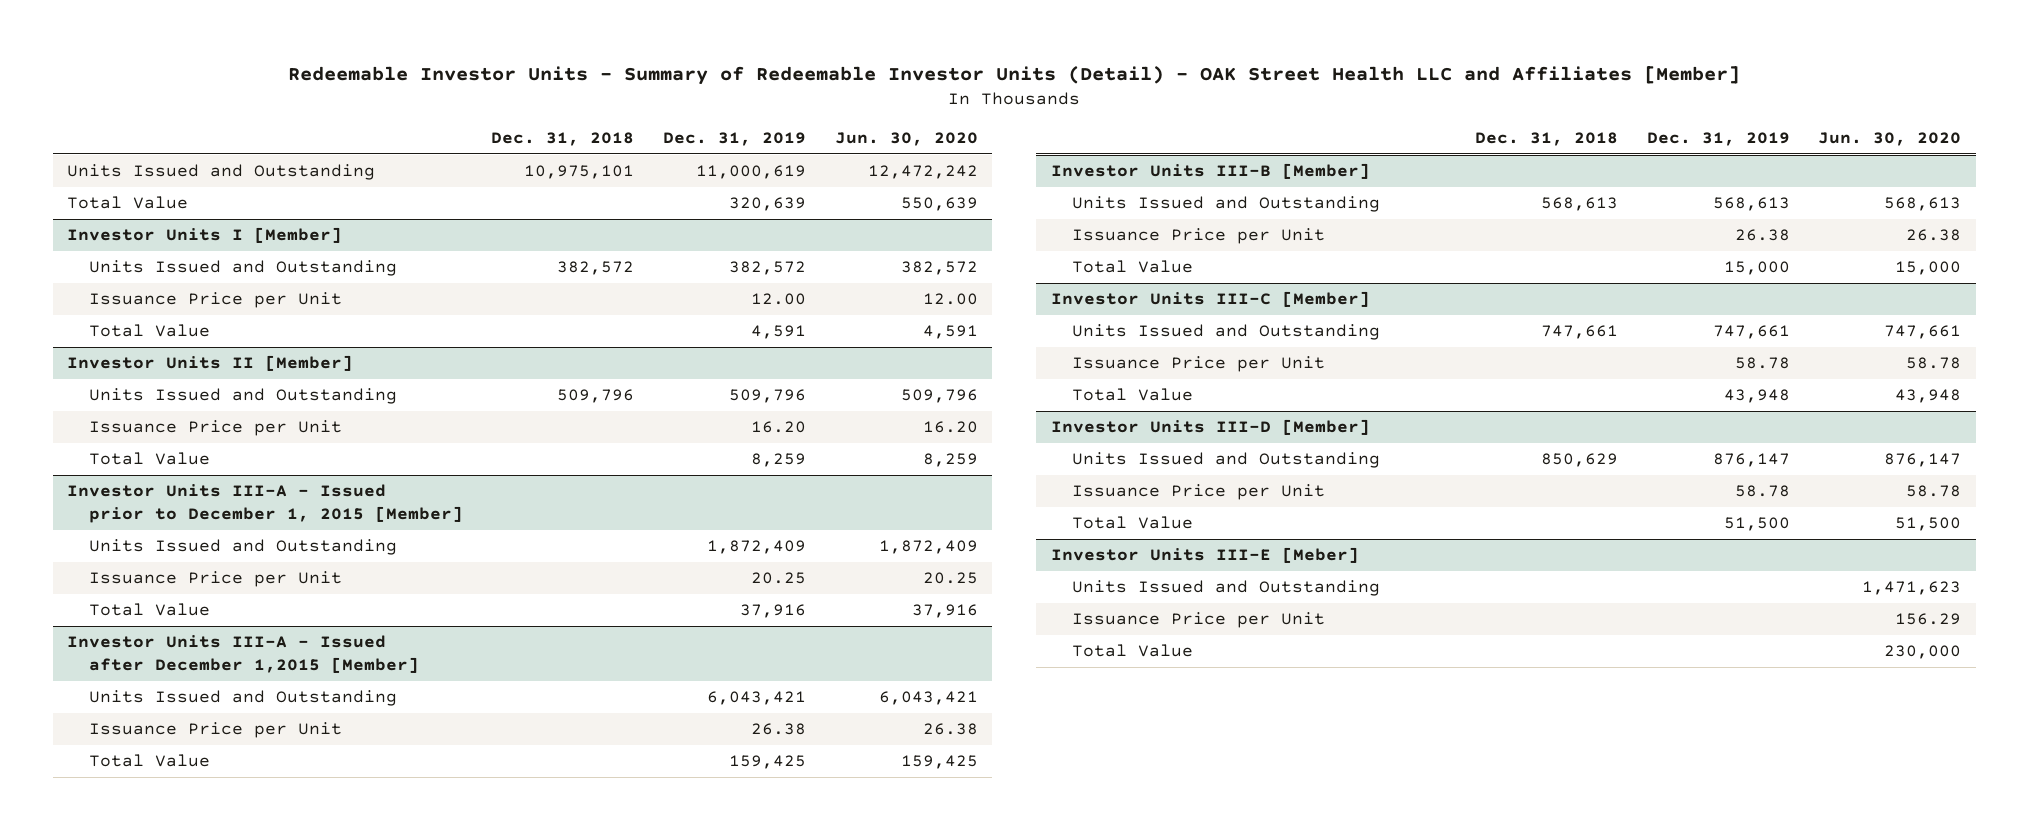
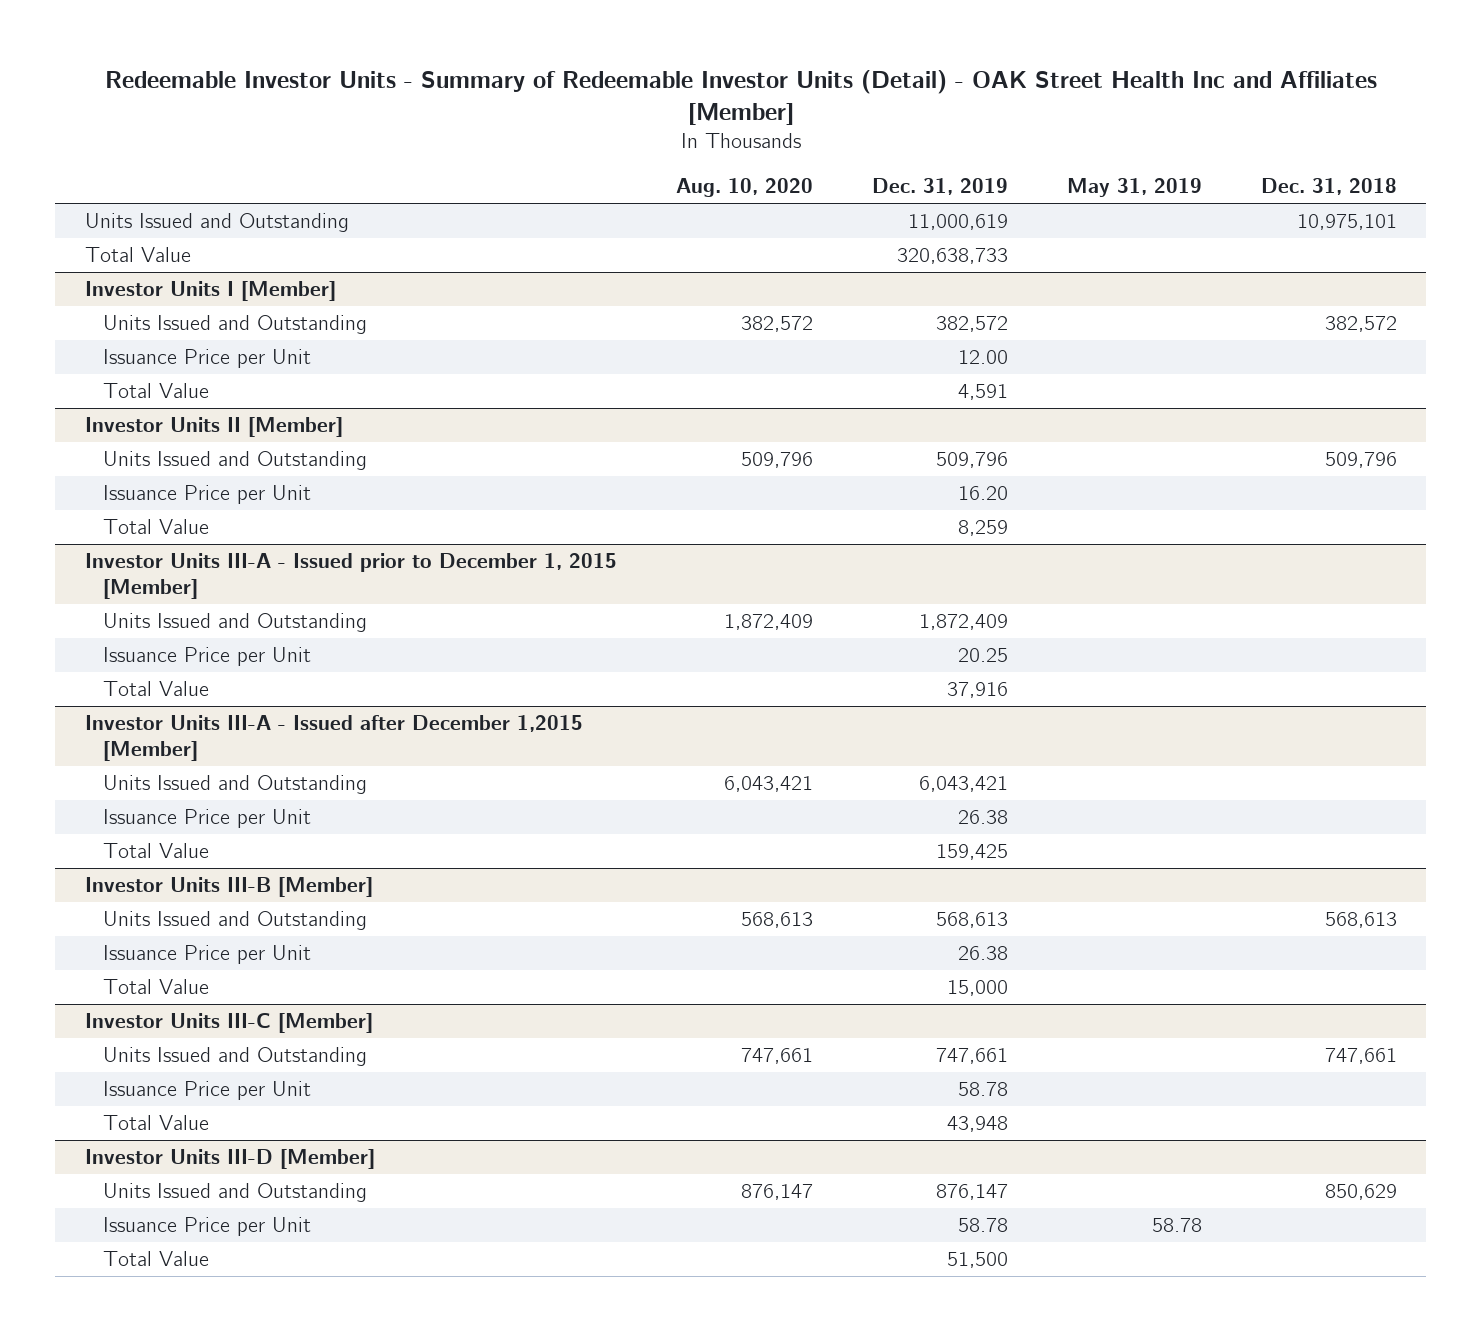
- Redeemable Investor Units - Summary of Redeemable Investor Units (Detail) - OAK Street Health LLC and Affiliates [Member]
+ Redeemable Investor Units - Summary of Redeemable Investor Units (Detail) - OAK Street Health Inc and Affiliates [Member]
- | Dec. 31, 2018 | Dec. 31, 2019 | Jun. 30, 2020
+ | Aug. 10, 2020 | Dec. 31, 2019 | May 31, 2019 | Dec. 31, 2018
- Total Value | | 320,639 | 550,639
+ Total Value | | 320,638,733 | |
- Investor Units III-E [Meber]
- Units Issued and Outstanding | | | 1,471,623
- Issuance Price per Unit | | | 156.29
- Total Value | | | 230,000

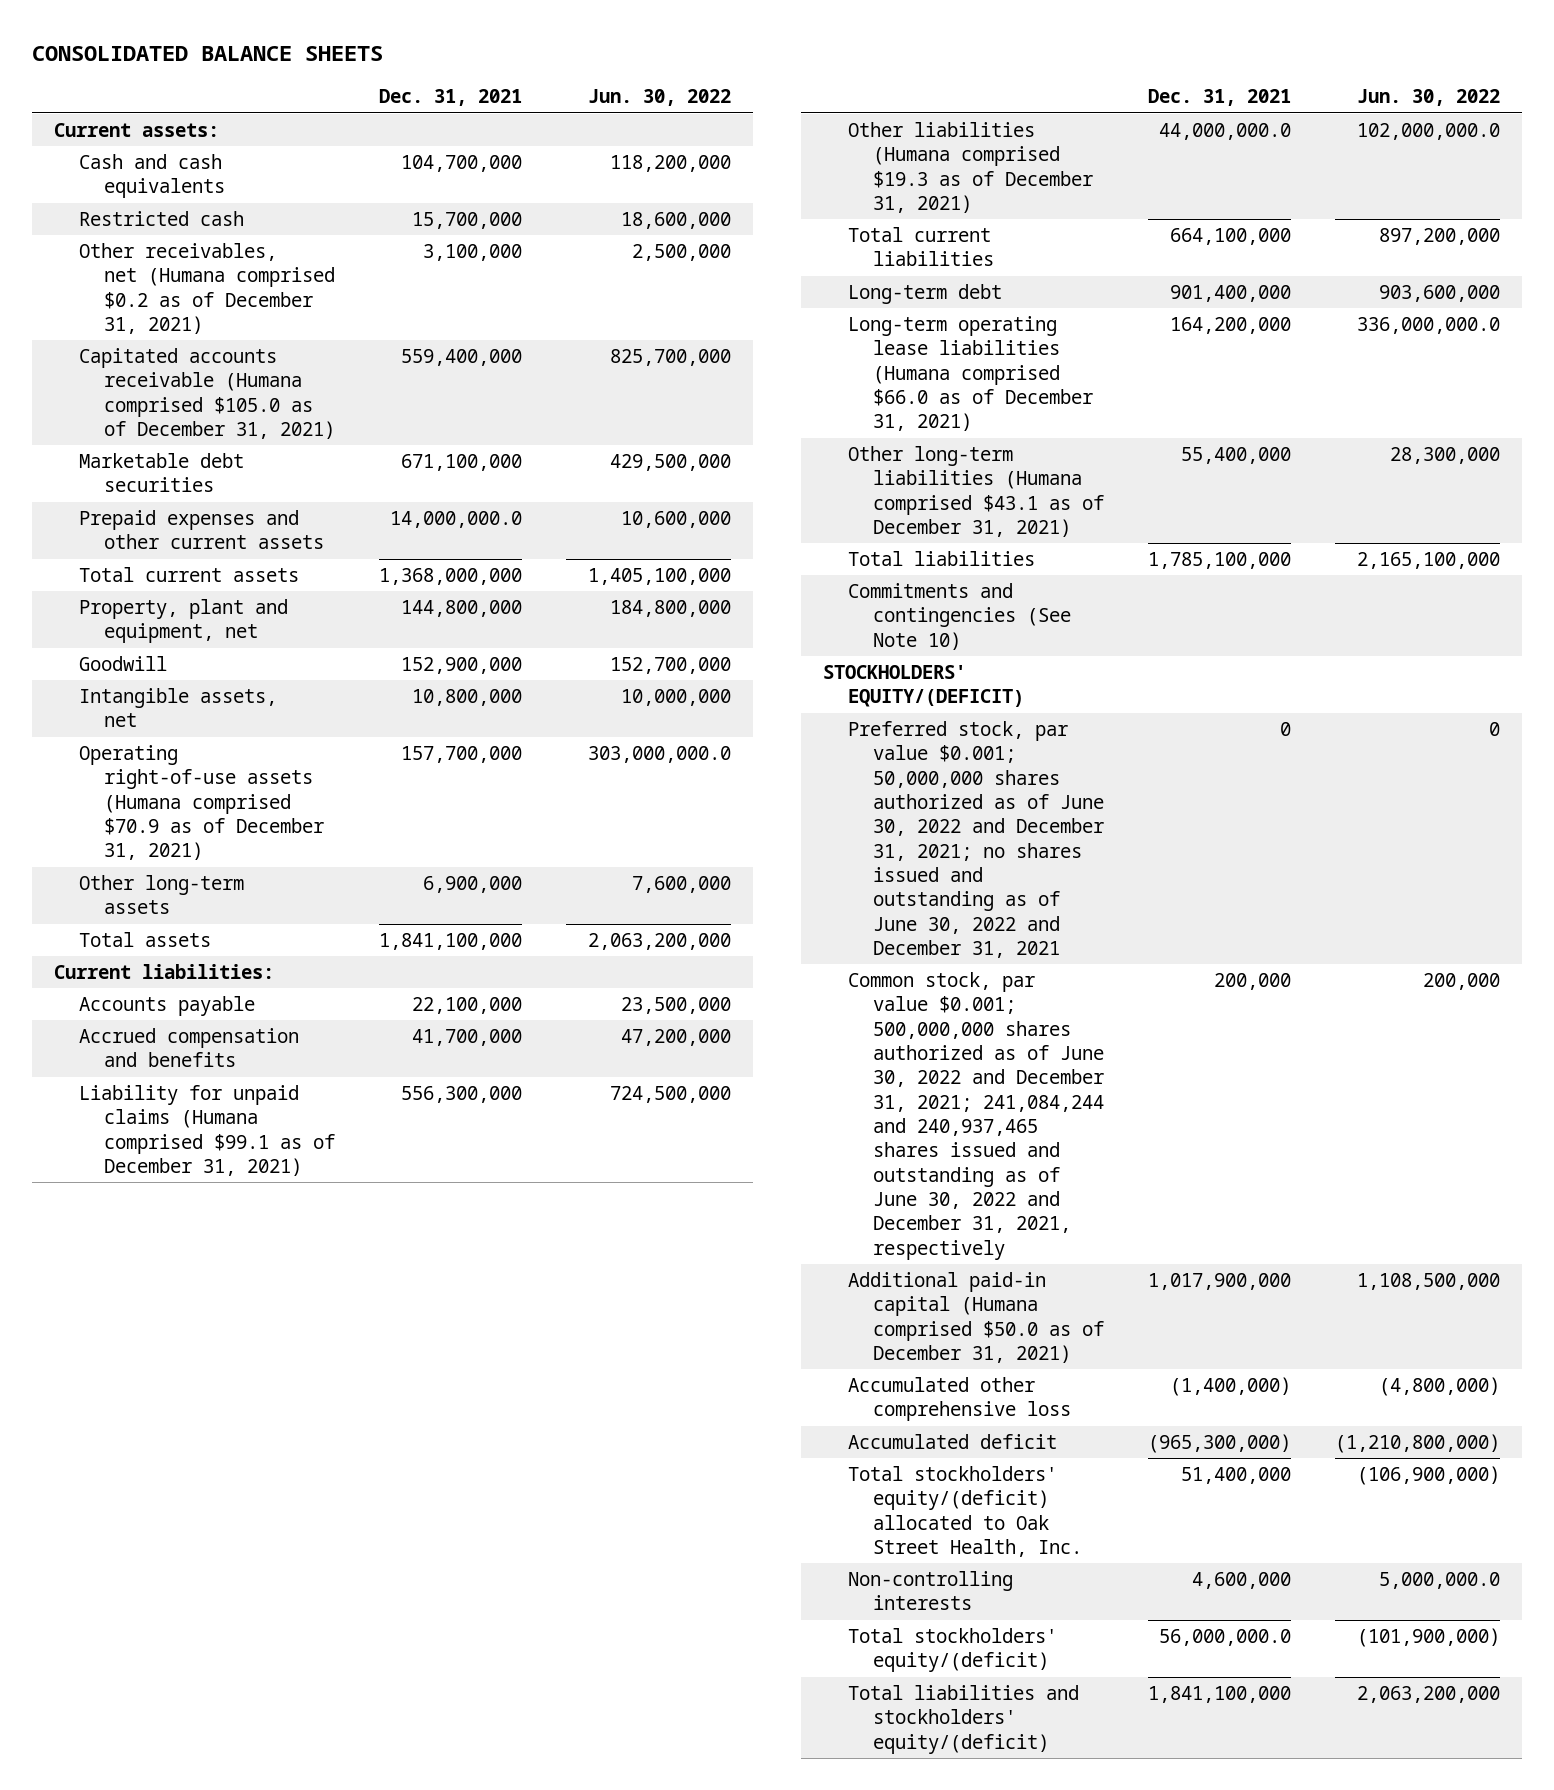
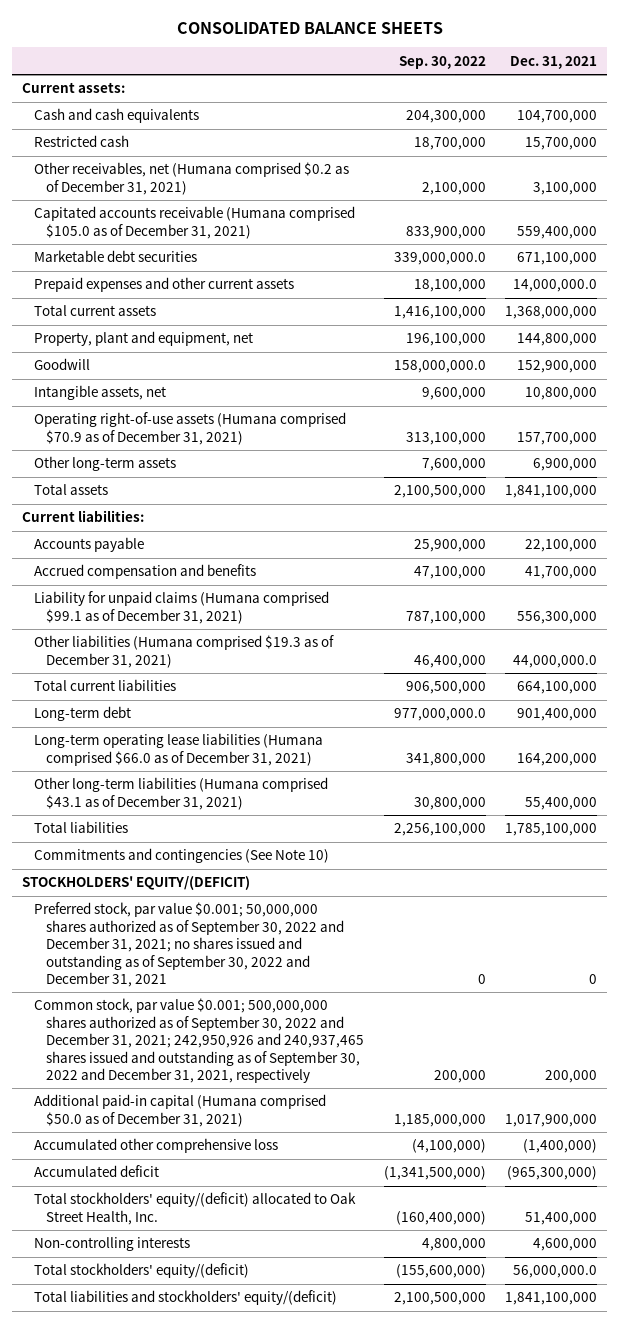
- | Dec. 31, 2021 | Jun. 30, 2022
+ | Sep. 30, 2022 | Dec. 31, 2021
- Preferred stock, par value $0.001; 50,000,000 shares authorized as of June 30, 2022 and December 31, 2021; no shares issued and outstanding as of June 30, 2022 and December 31, 2021 | 0 | 0
- Common stock, par value $0.001; 500,000,000 shares authorized as of June 30, 2022 and December 31, 2021; 241,084,244 and 240,937,465 shares issued and outstanding as of June 30, 2022 and December 31, 2021, respectively | 200,000 | 200,000
+ Preferred stock, par value $0.001; 50,000,000 shares authorized as of September 30, 2022 and December 31, 2021; no shares issued and outstanding as of September 30, 2022 and December 31, 2021 | 0 | 0
+ Common stock, par value $0.001; 500,000,000 shares authorized as of September 30, 2022 and December 31, 2021; 242,950,926 and 240,937,465 shares issued and outstanding as of September 30, 2022 and December 31, 2021, respectively | 200,000 | 200,000

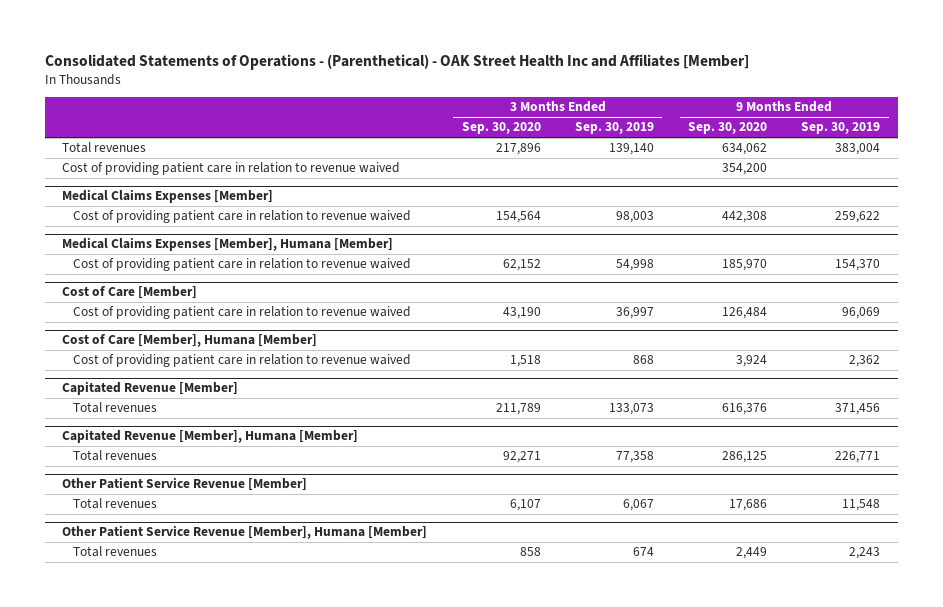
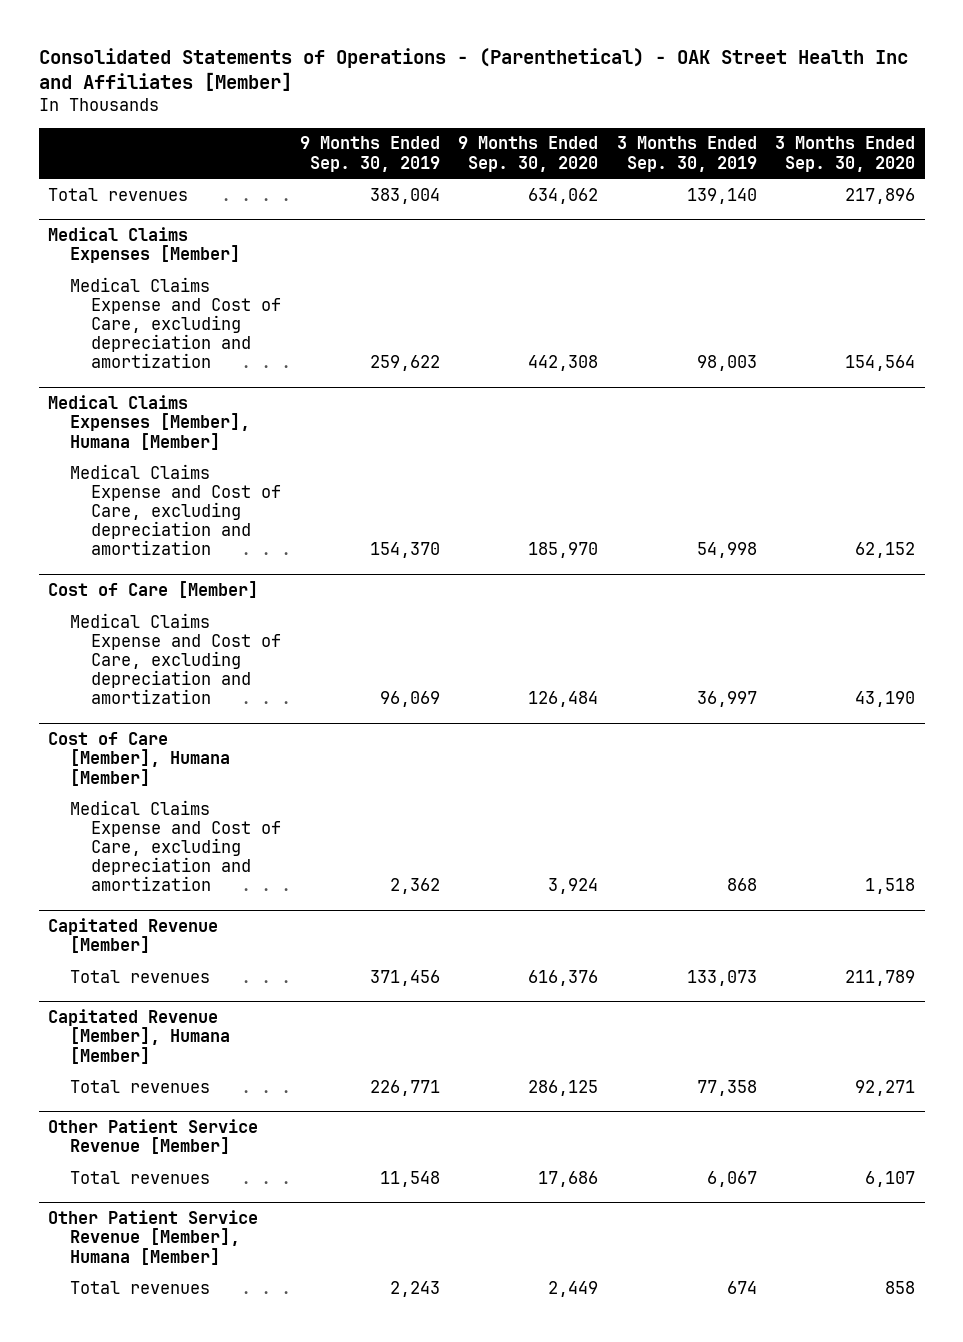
- | 3 Months Ended Sep. 30, 2020 | 3 Months Ended Sep. 30, 2019 | 9 Months Ended Sep. 30, 2020 | 9 Months Ended Sep. 30, 2019
+ | 9 Months Ended Sep. 30, 2019 | 9 Months Ended Sep. 30, 2020 | 3 Months Ended Sep. 30, 2019 | 3 Months Ended Sep. 30, 2020
- Cost of providing patient care in relation to revenue waived | | | 354,200 |
@ Medical Claims Expenses [Member]
- Cost of providing patient care in relation to revenue waived | 154,564 | 98,003 | 442,308 | 259,622
+ Medical Claims Expense and Cost of Care, excluding depreciation and amortization | 259,622 | 442,308 | 98,003 | 154,564
@ Medical Claims Expenses [Member], Humana [Member]
- Cost of providing patient care in relation to revenue waived | 62,152 | 54,998 | 185,970 | 154,370
+ Medical Claims Expense and Cost of Care, excluding depreciation and amortization | 154,370 | 185,970 | 54,998 | 62,152
@ Cost of Care [Member]
- Cost of providing patient care in relation to revenue waived | 43,190 | 36,997 | 126,484 | 96,069
+ Medical Claims Expense and Cost of Care, excluding depreciation and amortization | 96,069 | 126,484 | 36,997 | 43,190
@ Cost of Care [Member], Humana [Member]
- Cost of providing patient care in relation to revenue waived | 1,518 | 868 | 3,924 | 2,362
+ Medical Claims Expense and Cost of Care, excluding depreciation and amortization | 2,362 | 3,924 | 868 | 1,518

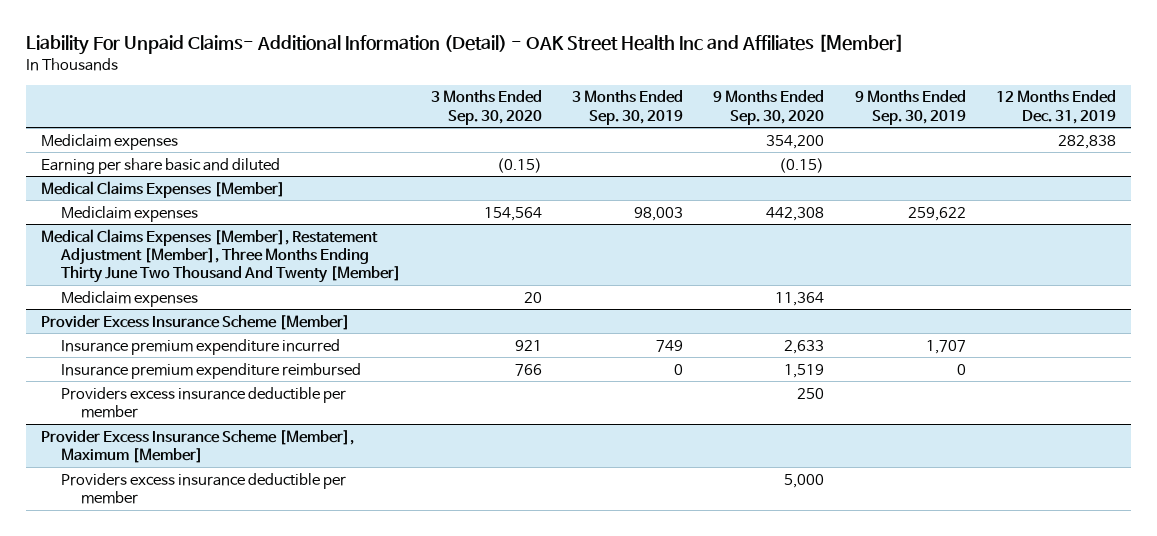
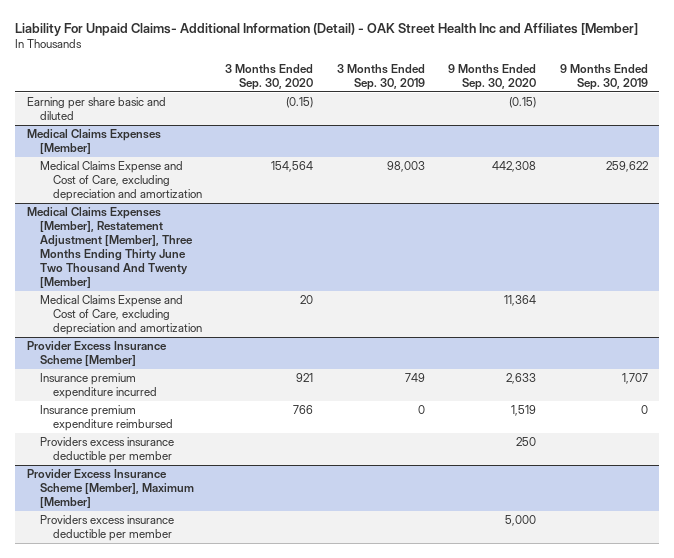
- | 3 Months Ended Sep. 30, 2020 | 3 Months Ended Sep. 30, 2019 | 9 Months Ended Sep. 30, 2020 | 9 Months Ended Sep. 30, 2019 | 12 Months Ended Dec. 31, 2019
+ | 3 Months Ended Sep. 30, 2020 | 3 Months Ended Sep. 30, 2019 | 9 Months Ended Sep. 30, 2020 | 9 Months Ended Sep. 30, 2019
- Mediclaim expenses | | | 354,200 | | 282,838
@ Medical Claims Expenses [Member]
- Mediclaim expenses | 154,564 | 98,003 | 442,308 | 259,622 |
+ Medical Claims Expense and Cost of Care, excluding depreciation and amortization | 154,564 | 98,003 | 442,308 | 259,622
@ Medical Claims Expenses [Member], Restatement Adjustment [Member], Three Months Ending Thirty June Two Thousand And Twenty [Member]
- Mediclaim expenses | 20 | | 11,364 | |
+ Medical Claims Expense and Cost of Care, excluding depreciation and amortization | 20 | | 11,364 |

